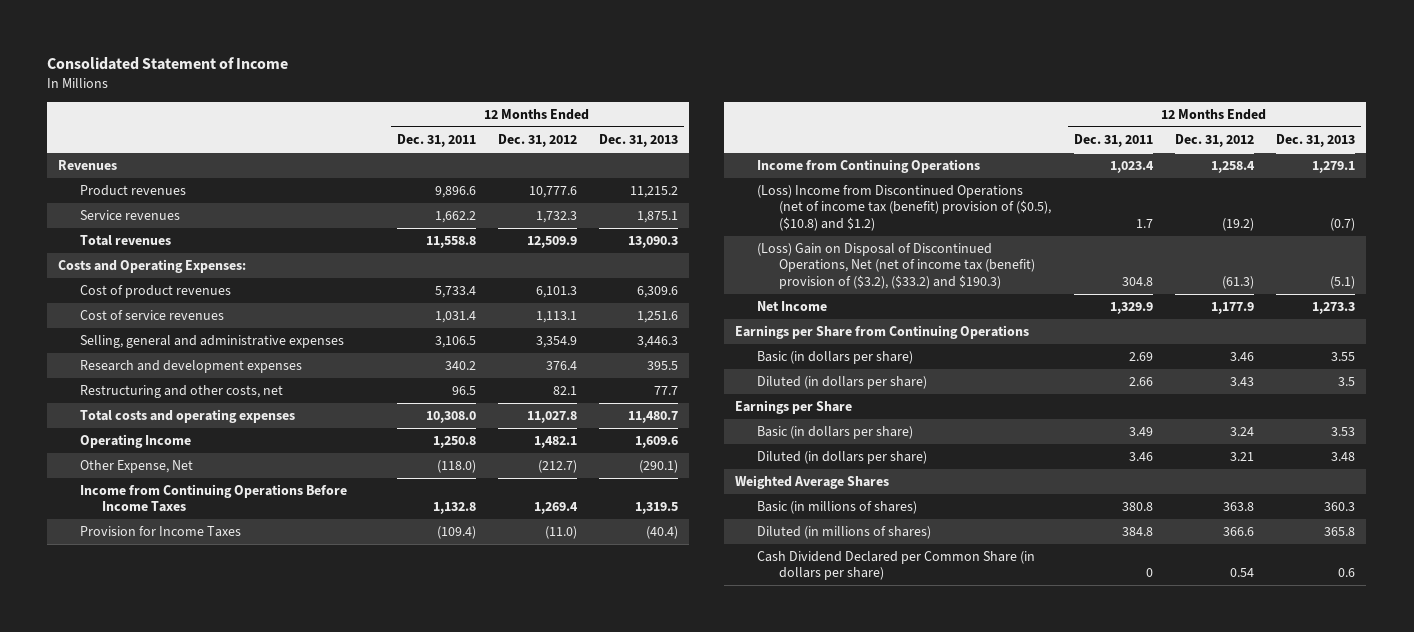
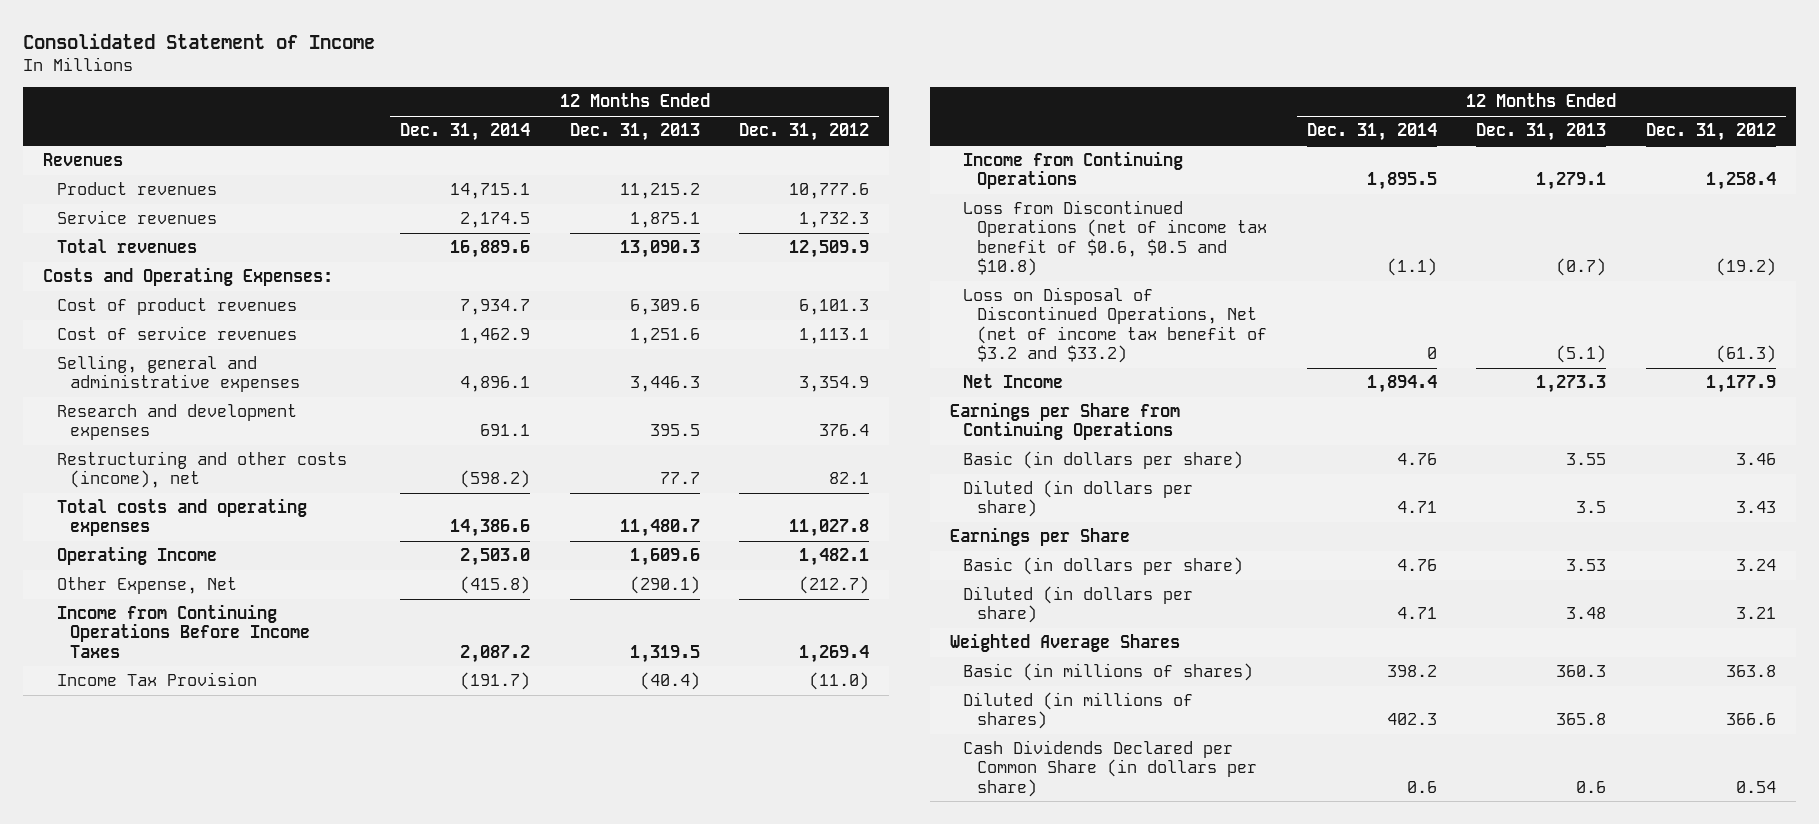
- | 12 Months Ended Dec. 31, 2011 | 12 Months Ended Dec. 31, 2012 | 12 Months Ended Dec. 31, 2013
+ | 12 Months Ended Dec. 31, 2014 | 12 Months Ended Dec. 31, 2013 | 12 Months Ended Dec. 31, 2012
- Restructuring and other costs, net | 96.5 | 82.1 | 77.7
+ Restructuring and other costs (income), net | (598.2) | 77.7 | 82.1
- Provision for Income Taxes | (109.4) | (11.0) | (40.4)
+ Income Tax Provision | (191.7) | (40.4) | (11.0)
- (Loss) Income from Discontinued Operations (net of income tax (benefit) provision of ($0.5), ($10.8) and $1.2) | 1.7 | (19.2) | (0.7)
- (Loss) Gain on Disposal of Discontinued Operations, Net (net of income tax (benefit) provision of ($3.2), ($33.2) and $190.3) | 304.8 | (61.3) | (5.1)
+ Loss from Discontinued Operations (net of income tax benefit of $0.6, $0.5 and $10.8) | (1.1) | (0.7) | (19.2)
+ Loss on Disposal of Discontinued Operations, Net (net of income tax benefit of $3.2 and $33.2) | 0 | (5.1) | (61.3)
- Cash Dividend Declared per Common Share (in dollars per share) | 0 | 0.54 | 0.6
+ Cash Dividends Declared per Common Share (in dollars per share) | 0.6 | 0.6 | 0.54

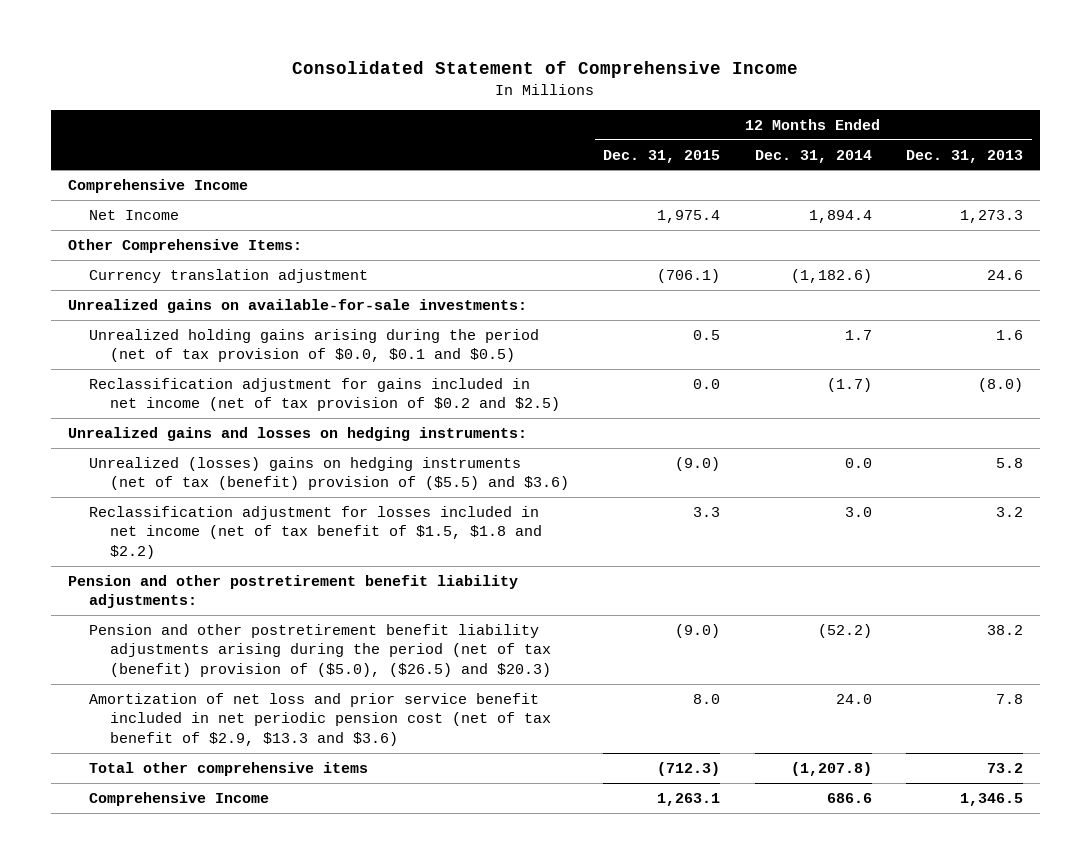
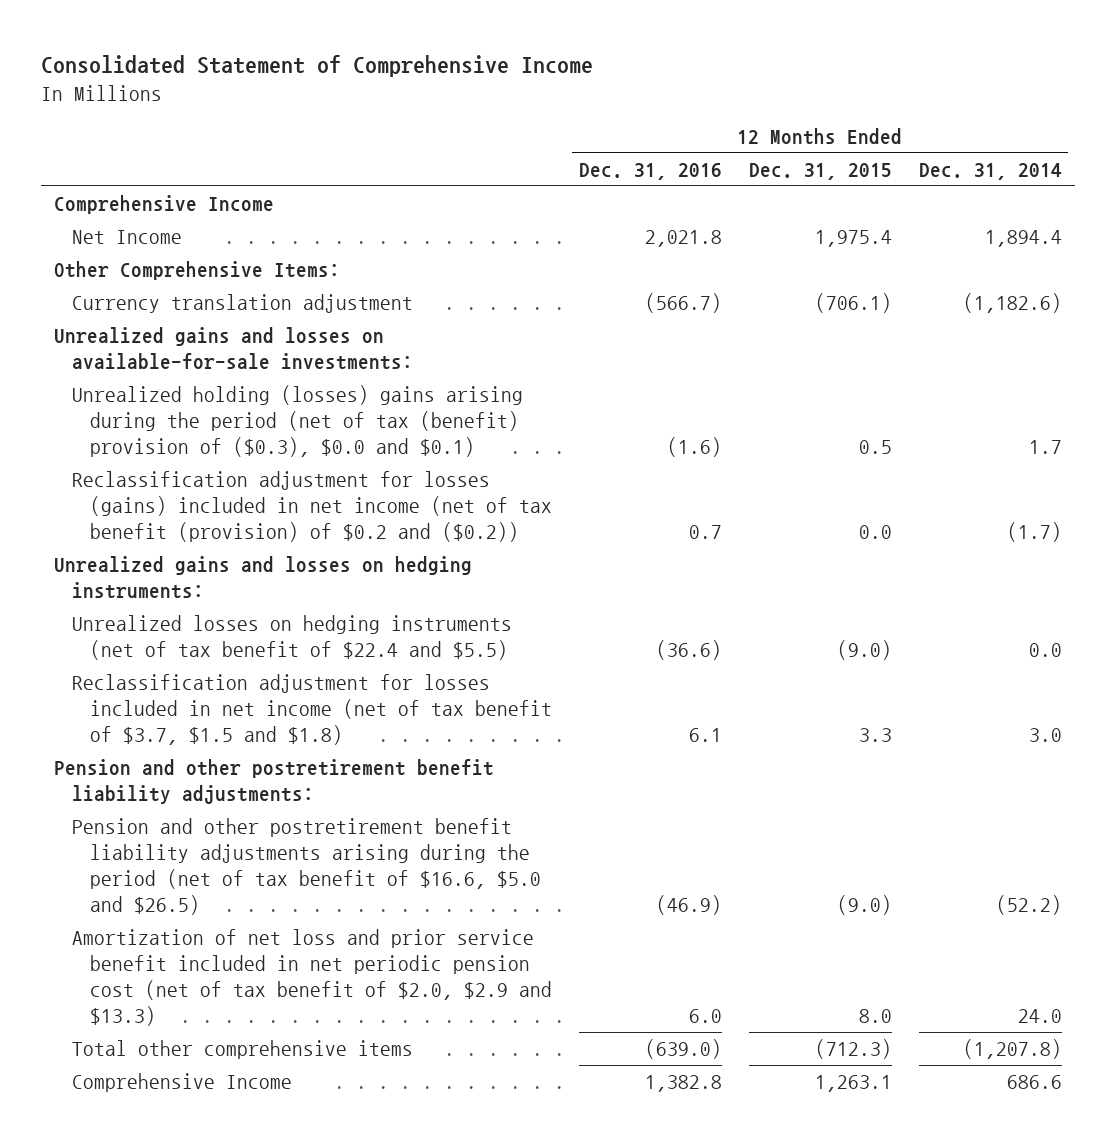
- | 12 Months Ended Dec. 31, 2015 | 12 Months Ended Dec. 31, 2014 | 12 Months Ended Dec. 31, 2013
+ | 12 Months Ended Dec. 31, 2016 | 12 Months Ended Dec. 31, 2015 | 12 Months Ended Dec. 31, 2014
- Unrealized gains on available-for-sale investments:
- Unrealized holding gains arising during the period (net of tax provision of $0.0, $0.1 and $0.5) | 0.5 | 1.7 | 1.6
- Reclassification adjustment for gains included in net income (net of tax provision of $0.2 and $2.5) | 0.0 | (1.7) | (8.0)
+ Unrealized gains and losses on available-for-sale investments:
+ Unrealized holding (losses) gains arising during the period (net of tax (benefit) provision of ($0.3), $0.0 and $0.1) | (1.6) | 0.5 | 1.7
+ Reclassification adjustment for losses (gains) included in net income (net of tax benefit (provision) of $0.2 and ($0.2)) | 0.7 | 0.0 | (1.7)
- Unrealized (losses) gains on hedging instruments (net of tax (benefit) provision of ($5.5) and $3.6) | (9.0) | 0.0 | 5.8
- Reclassification adjustment for losses included in net income (net of tax benefit of $1.5, $1.8 and $2.2) | 3.3 | 3.0 | 3.2
+ Unrealized losses on hedging instruments (net of tax benefit of $22.4 and $5.5) | (36.6) | (9.0) | 0.0
+ Reclassification adjustment for losses included in net income (net of tax benefit of $3.7, $1.5 and $1.8) | 6.1 | 3.3 | 3.0
- Pension and other postretirement benefit liability adjustments arising during the period (net of tax (benefit) provision of ($5.0), ($26.5) and $20.3) | (9.0) | (52.2) | 38.2
- Amortization of net loss and prior service benefit included in net periodic pension cost (net of tax benefit of $2.9, $13.3 and $3.6) | 8.0 | 24.0 | 7.8
+ Pension and other postretirement benefit liability adjustments arising during the period (net of tax benefit of $16.6, $5.0 and $26.5) | (46.9) | (9.0) | (52.2)
+ Amortization of net loss and prior service benefit included in net periodic pension cost (net of tax benefit of $2.0, $2.9 and $13.3) | 6.0 | 8.0 | 24.0

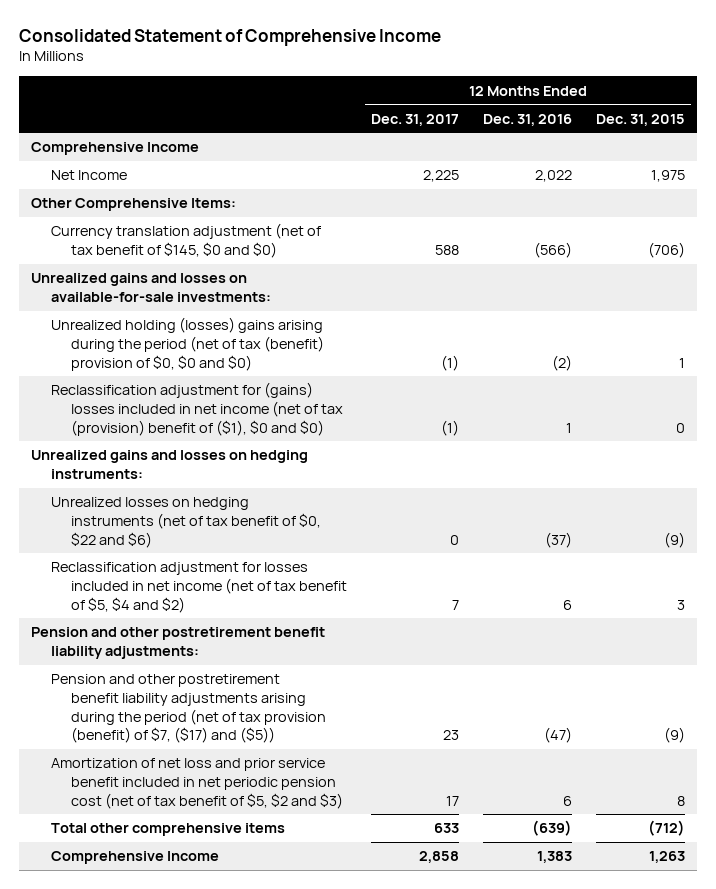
- | 12 Months Ended Dec. 31, 2016 | 12 Months Ended Dec. 31, 2015 | 12 Months Ended Dec. 31, 2014
+ | 12 Months Ended Dec. 31, 2017 | 12 Months Ended Dec. 31, 2016 | 12 Months Ended Dec. 31, 2015
- Net Income | 2,021.8 | 1,975.4 | 1,894.4
+ Net Income | 2,225 | 2,022 | 1,975
- Currency translation adjustment | (566.7) | (706.1) | (1,182.6)
+ Currency translation adjustment (net of tax benefit of $145, $0 and $0) | 588 | (566) | (706)
- Unrealized holding (losses) gains arising during the period (net of tax (benefit) provision of ($0.3), $0.0 and $0.1) | (1.6) | 0.5 | 1.7
- Reclassification adjustment for losses (gains) included in net income (net of tax benefit (provision) of $0.2 and ($0.2)) | 0.7 | 0.0 | (1.7)
+ Unrealized holding (losses) gains arising during the period (net of tax (benefit) provision of $0, $0 and $0) | (1) | (2) | 1
+ Reclassification adjustment for (gains) losses included in net income (net of tax (provision) benefit of ($1), $0 and $0) | (1) | 1 | 0
- Unrealized losses on hedging instruments (net of tax benefit of $22.4 and $5.5) | (36.6) | (9.0) | 0.0
- Reclassification adjustment for losses included in net income (net of tax benefit of $3.7, $1.5 and $1.8) | 6.1 | 3.3 | 3.0
+ Unrealized losses on hedging instruments (net of tax benefit of $0, $22 and $6) | 0 | (37) | (9)
+ Reclassification adjustment for losses included in net income (net of tax benefit of $5, $4 and $2) | 7 | 6 | 3
- Pension and other postretirement benefit liability adjustments arising during the period (net of tax benefit of $16.6, $5.0 and $26.5) | (46.9) | (9.0) | (52.2)
- Amortization of net loss and prior service benefit included in net periodic pension cost (net of tax benefit of $2.0, $2.9 and $13.3) | 6.0 | 8.0 | 24.0
- Total other comprehensive items | (639.0) | (712.3) | (1,207.8)
- Comprehensive Income | 1,382.8 | 1,263.1 | 686.6
+ Pension and other postretirement benefit liability adjustments arising during the period (net of tax provision (benefit) of $7, ($17) and ($5)) | 23 | (47) | (9)
+ Amortization of net loss and prior service benefit included in net periodic pension cost (net of tax benefit of $5, $2 and $3) | 17 | 6 | 8
+ Total other comprehensive items | 633 | (639) | (712)
+ Comprehensive Income | 2,858 | 1,383 | 1,263

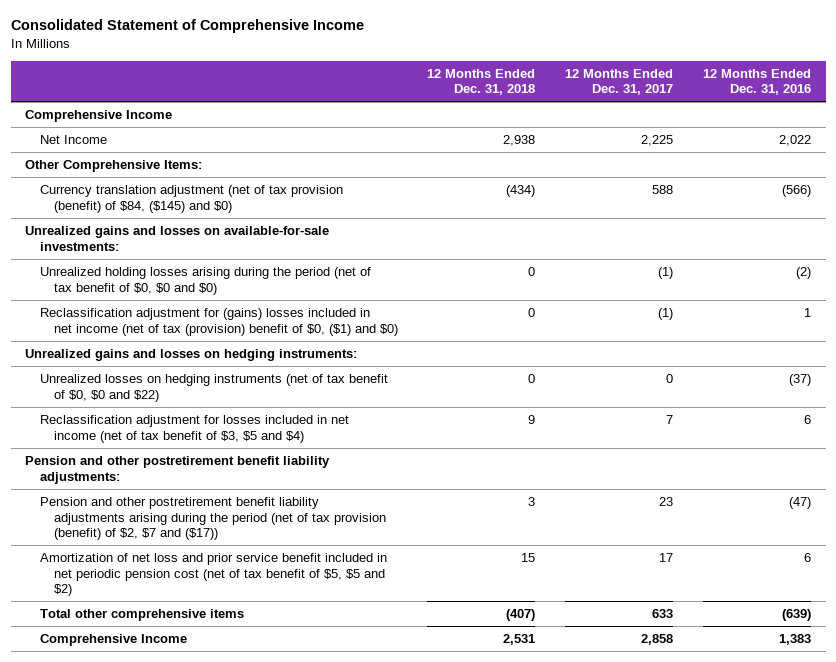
- | 12 Months Ended Dec. 31, 2017 | 12 Months Ended Dec. 31, 2016 | 12 Months Ended Dec. 31, 2015
+ | 12 Months Ended Dec. 31, 2018 | 12 Months Ended Dec. 31, 2017 | 12 Months Ended Dec. 31, 2016
- Currency translation adjustment (net of tax benefit of $145, $0 and $0) | 588 | (566) | (706)
+ Currency translation adjustment (net of tax provision (benefit) of $84, ($145) and $0) | (434) | 588 | (566)
- Unrealized holding (losses) gains arising during the period (net of tax (benefit) provision of $0, $0 and $0) | (1) | (2) | 1
- Reclassification adjustment for (gains) losses included in net income (net of tax (provision) benefit of ($1), $0 and $0) | (1) | 1 | 0
+ Unrealized holding losses arising during the period (net of tax benefit of $0, $0 and $0) | 0 | (1) | (2)
+ Reclassification adjustment for (gains) losses included in net income (net of tax (provision) benefit of $0, ($1) and $0) | 0 | (1) | 1
- Unrealized losses on hedging instruments (net of tax benefit of $0, $22 and $6) | 0 | (37) | (9)
- Reclassification adjustment for losses included in net income (net of tax benefit of $5, $4 and $2) | 7 | 6 | 3
+ Unrealized losses on hedging instruments (net of tax benefit of $0, $0 and $22) | 0 | 0 | (37)
+ Reclassification adjustment for losses included in net income (net of tax benefit of $3, $5 and $4) | 9 | 7 | 6
- Pension and other postretirement benefit liability adjustments arising during the period (net of tax provision (benefit) of $7, ($17) and ($5)) | 23 | (47) | (9)
- Amortization of net loss and prior service benefit included in net periodic pension cost (net of tax benefit of $5, $2 and $3) | 17 | 6 | 8
+ Pension and other postretirement benefit liability adjustments arising during the period (net of tax provision (benefit) of $2, $7 and ($17)) | 3 | 23 | (47)
+ Amortization of net loss and prior service benefit included in net periodic pension cost (net of tax benefit of $5, $5 and $2) | 15 | 17 | 6

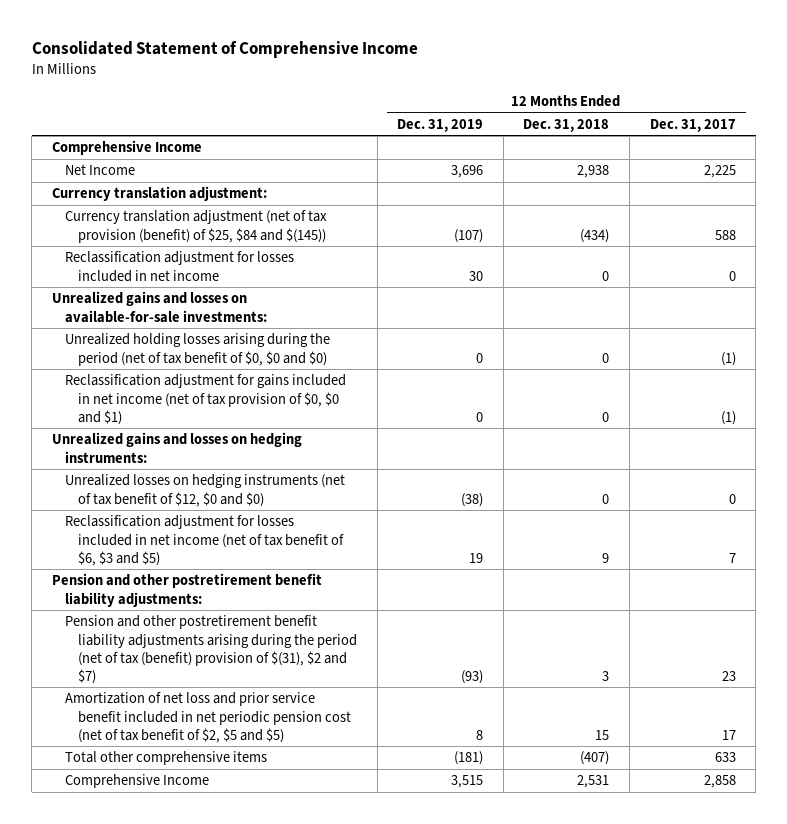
- | 12 Months Ended Dec. 31, 2018 | 12 Months Ended Dec. 31, 2017 | 12 Months Ended Dec. 31, 2016
+ | 12 Months Ended Dec. 31, 2019 | 12 Months Ended Dec. 31, 2018 | 12 Months Ended Dec. 31, 2017
- Other Comprehensive Items:
- Currency translation adjustment (net of tax provision (benefit) of $84, ($145) and $0) | (434) | 588 | (566)
+ Currency translation adjustment:
+ Currency translation adjustment (net of tax provision (benefit) of $25, $84 and $(145)) | (107) | (434) | 588
+ Reclassification adjustment for losses included in net income | 30 | 0 | 0
- Reclassification adjustment for (gains) losses included in net income (net of tax (provision) benefit of $0, ($1) and $0) | 0 | (1) | 1
+ Reclassification adjustment for gains included in net income (net of tax provision of $0, $0 and $1) | 0 | 0 | (1)
- Unrealized losses on hedging instruments (net of tax benefit of $0, $0 and $22) | 0 | 0 | (37)
- Reclassification adjustment for losses included in net income (net of tax benefit of $3, $5 and $4) | 9 | 7 | 6
+ Unrealized losses on hedging instruments (net of tax benefit of $12, $0 and $0) | (38) | 0 | 0
+ Reclassification adjustment for losses included in net income (net of tax benefit of $6, $3 and $5) | 19 | 9 | 7
- Pension and other postretirement benefit liability adjustments arising during the period (net of tax provision (benefit) of $2, $7 and ($17)) | 3 | 23 | (47)
- Amortization of net loss and prior service benefit included in net periodic pension cost (net of tax benefit of $5, $5 and $2) | 15 | 17 | 6
+ Pension and other postretirement benefit liability adjustments arising during the period (net of tax (benefit) provision of $(31), $2 and $7) | (93) | 3 | 23
+ Amortization of net loss and prior service benefit included in net periodic pension cost (net of tax benefit of $2, $5 and $5) | 8 | 15 | 17

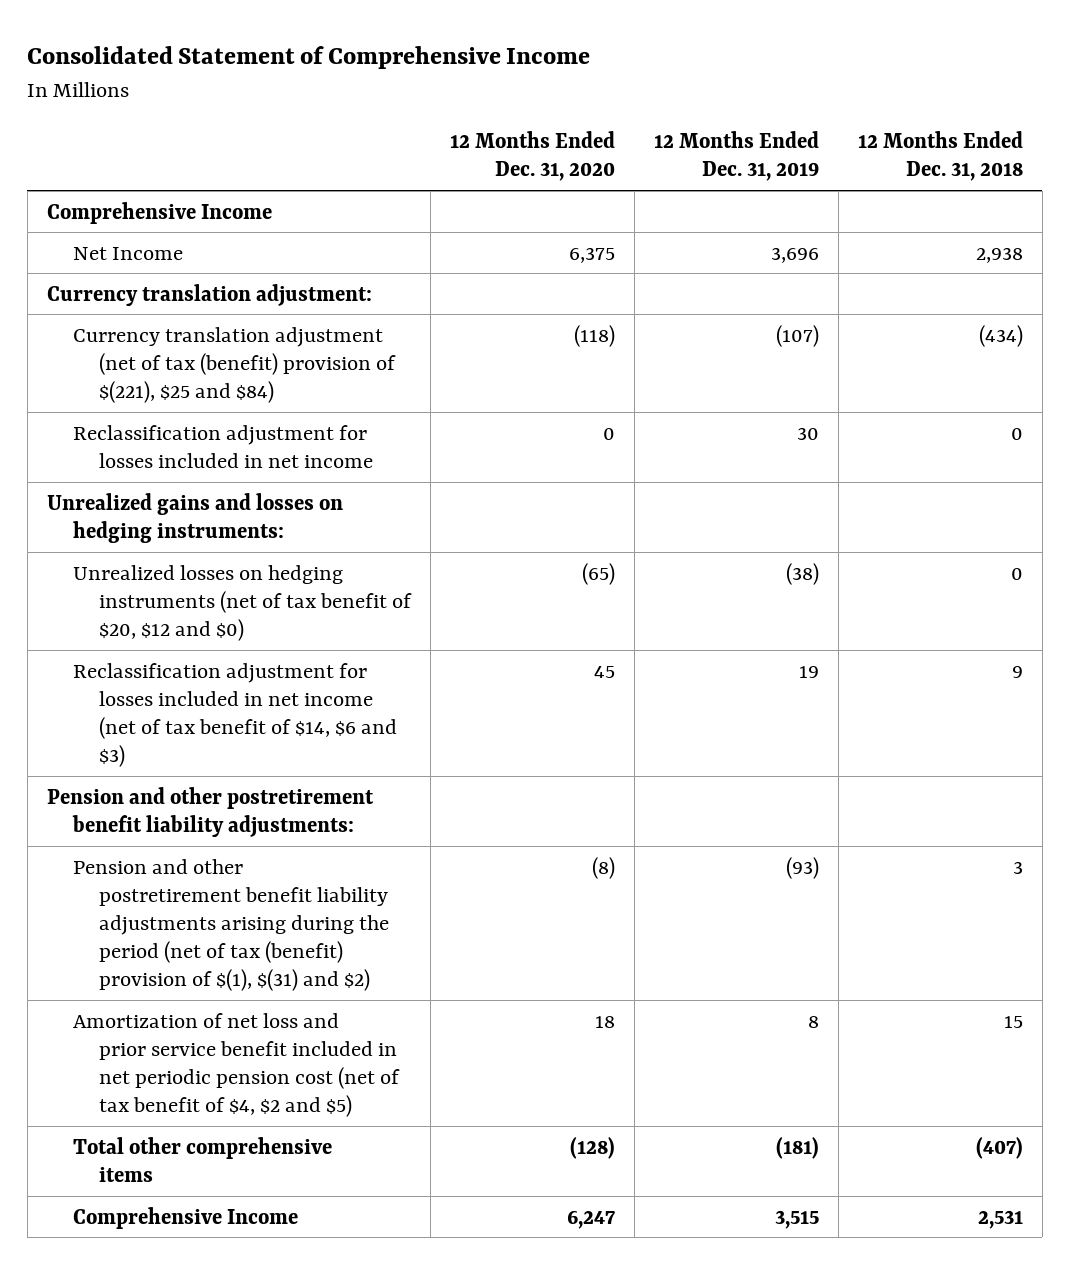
- | 12 Months Ended Dec. 31, 2019 | 12 Months Ended Dec. 31, 2018 | 12 Months Ended Dec. 31, 2017
+ | 12 Months Ended Dec. 31, 2020 | 12 Months Ended Dec. 31, 2019 | 12 Months Ended Dec. 31, 2018
- Currency translation adjustment (net of tax provision (benefit) of $25, $84 and $(145)) | (107) | (434) | 588
+ Currency translation adjustment (net of tax (benefit) provision of $(221), $25 and $84) | (118) | (107) | (434)
- Unrealized gains and losses on available-for-sale investments:
- Unrealized holding losses arising during the period (net of tax benefit of $0, $0 and $0) | 0 | 0 | (1)
- Reclassification adjustment for gains included in net income (net of tax provision of $0, $0 and $1) | 0 | 0 | (1)
- Unrealized losses on hedging instruments (net of tax benefit of $12, $0 and $0) | (38) | 0 | 0
- Reclassification adjustment for losses included in net income (net of tax benefit of $6, $3 and $5) | 19 | 9 | 7
+ Unrealized losses on hedging instruments (net of tax benefit of $20, $12 and $0) | (65) | (38) | 0
+ Reclassification adjustment for losses included in net income (net of tax benefit of $14, $6 and $3) | 45 | 19 | 9
- Pension and other postretirement benefit liability adjustments arising during the period (net of tax (benefit) provision of $(31), $2 and $7) | (93) | 3 | 23
- Amortization of net loss and prior service benefit included in net periodic pension cost (net of tax benefit of $2, $5 and $5) | 8 | 15 | 17
+ Pension and other postretirement benefit liability adjustments arising during the period (net of tax (benefit) provision of $(1), $(31) and $2) | (8) | (93) | 3
+ Amortization of net loss and prior service benefit included in net periodic pension cost (net of tax benefit of $4, $2 and $5) | 18 | 8 | 15

